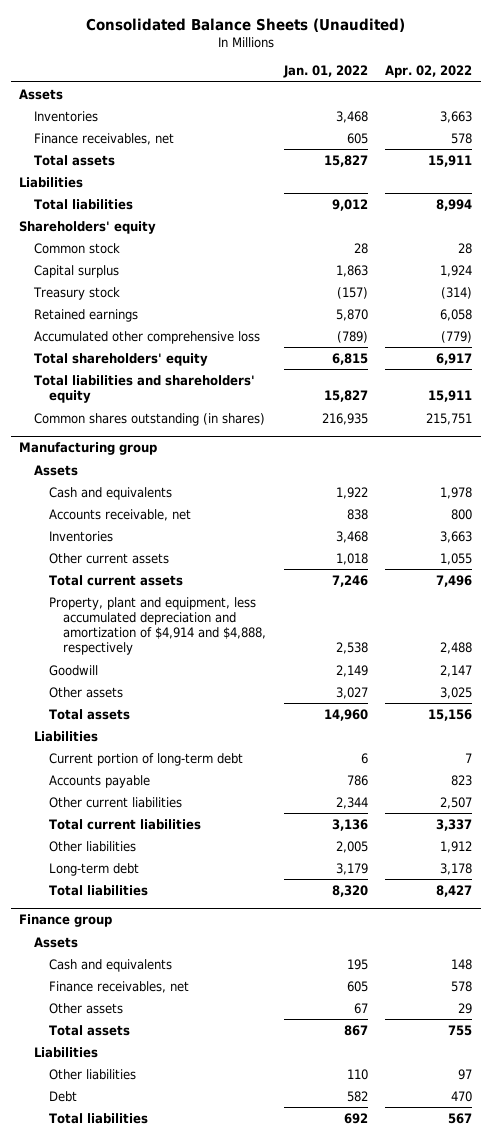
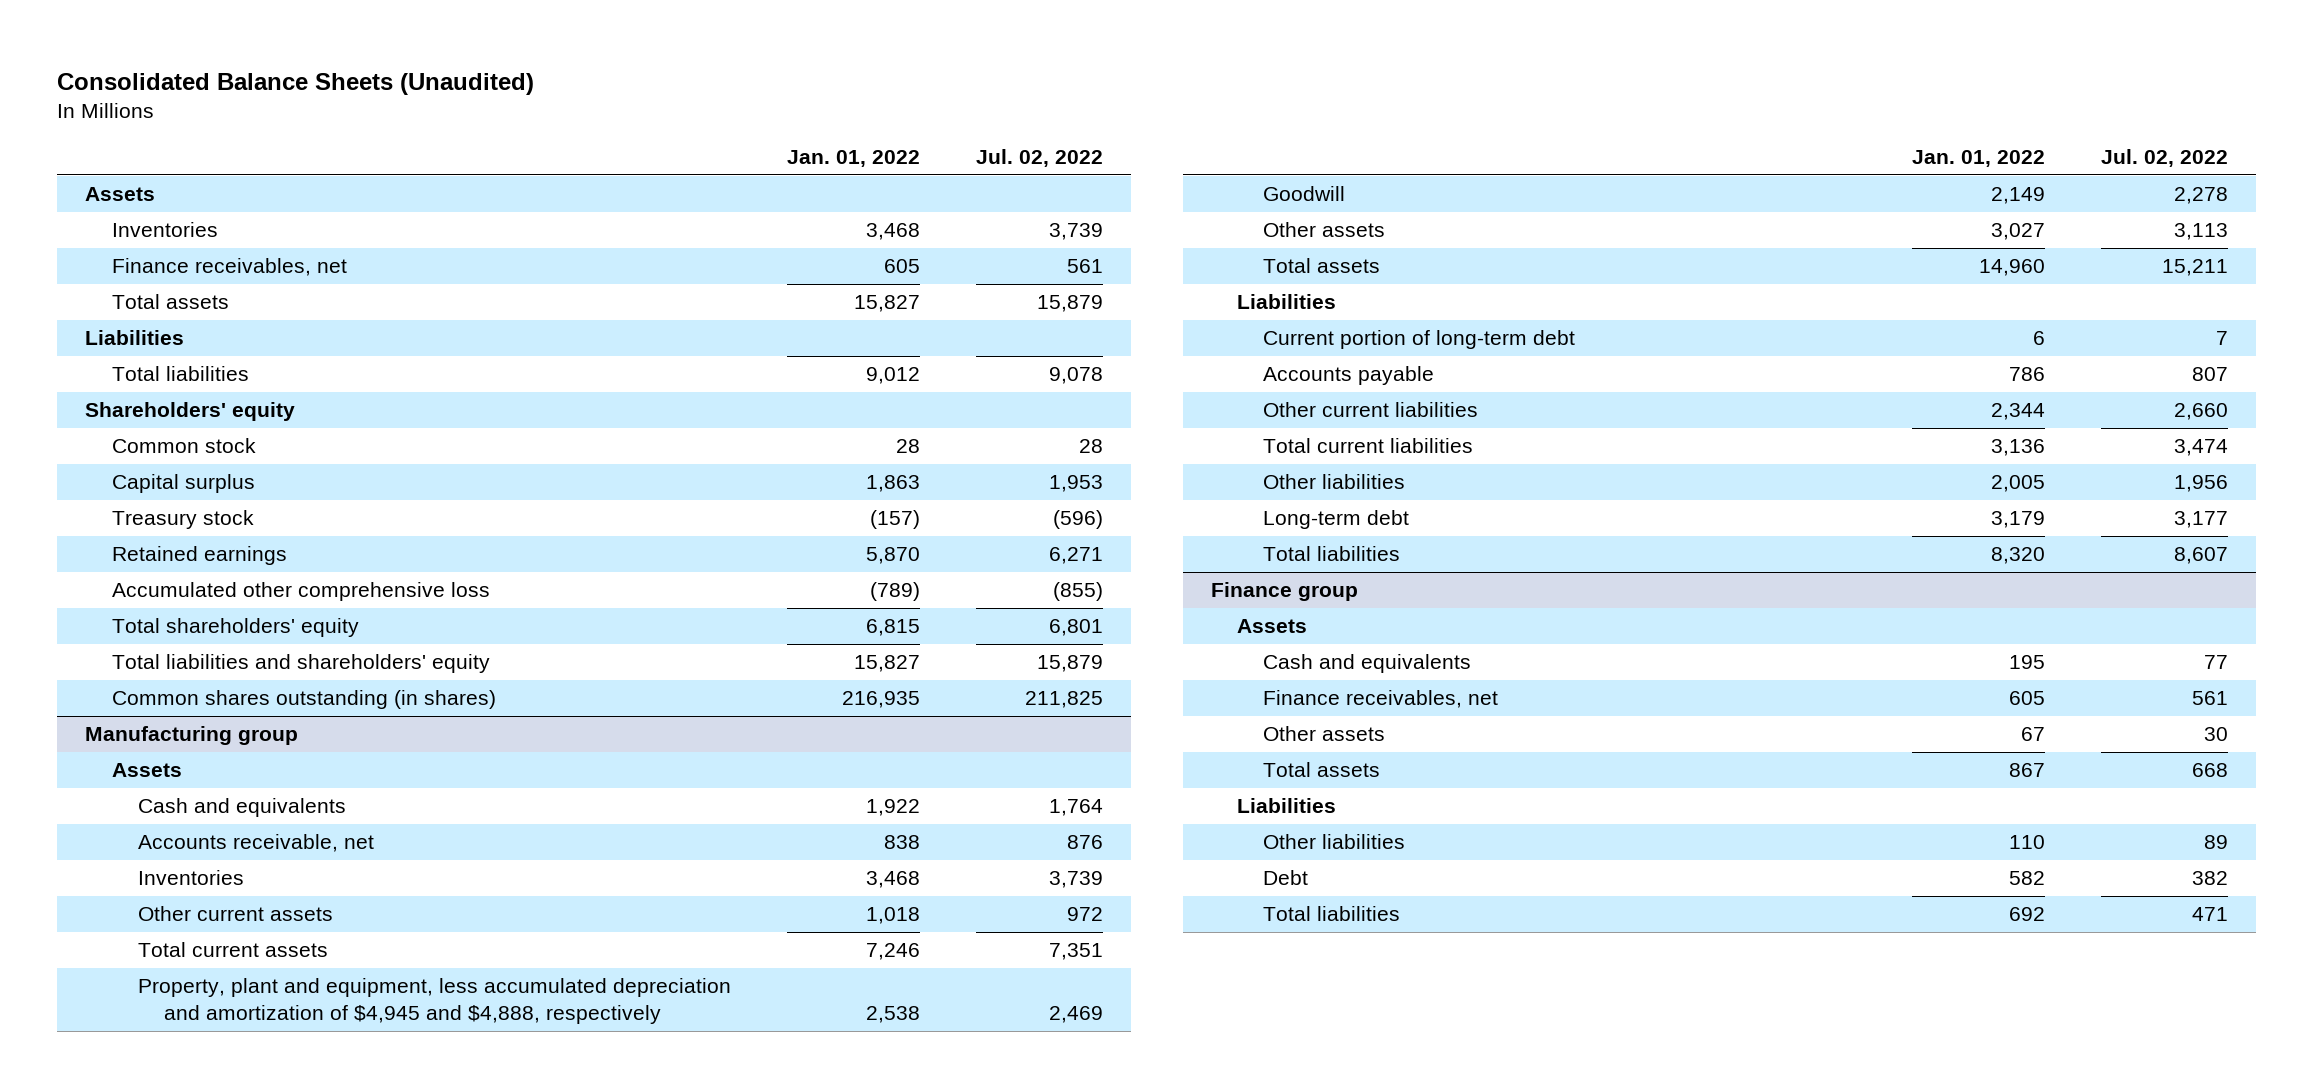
- | Jan. 01, 2022 | Apr. 02, 2022
+ | Jan. 01, 2022 | Jul. 02, 2022
@ Manufacturing group
- Property, plant and equipment, less accumulated depreciation and amortization of $4,914 and $4,888, respectively | 2,538 | 2,488
+ Property, plant and equipment, less accumulated depreciation and amortization of $4,945 and $4,888, respectively | 2,538 | 2,469

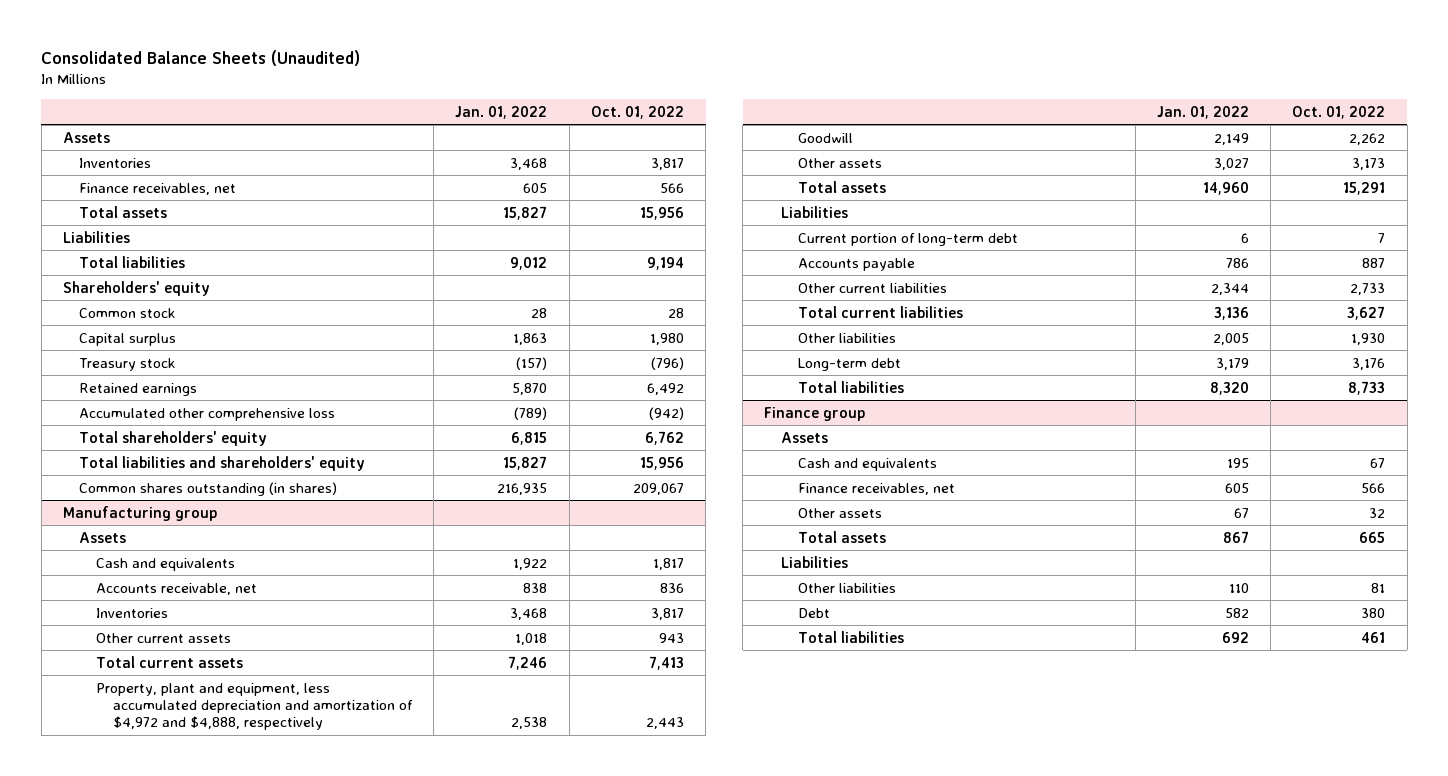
- | Jan. 01, 2022 | Jul. 02, 2022
+ | Jan. 01, 2022 | Oct. 01, 2022
@ Manufacturing group
- Property, plant and equipment, less accumulated depreciation and amortization of $4,945 and $4,888, respectively | 2,538 | 2,469
+ Property, plant and equipment, less accumulated depreciation and amortization of $4,972 and $4,888, respectively | 2,538 | 2,443

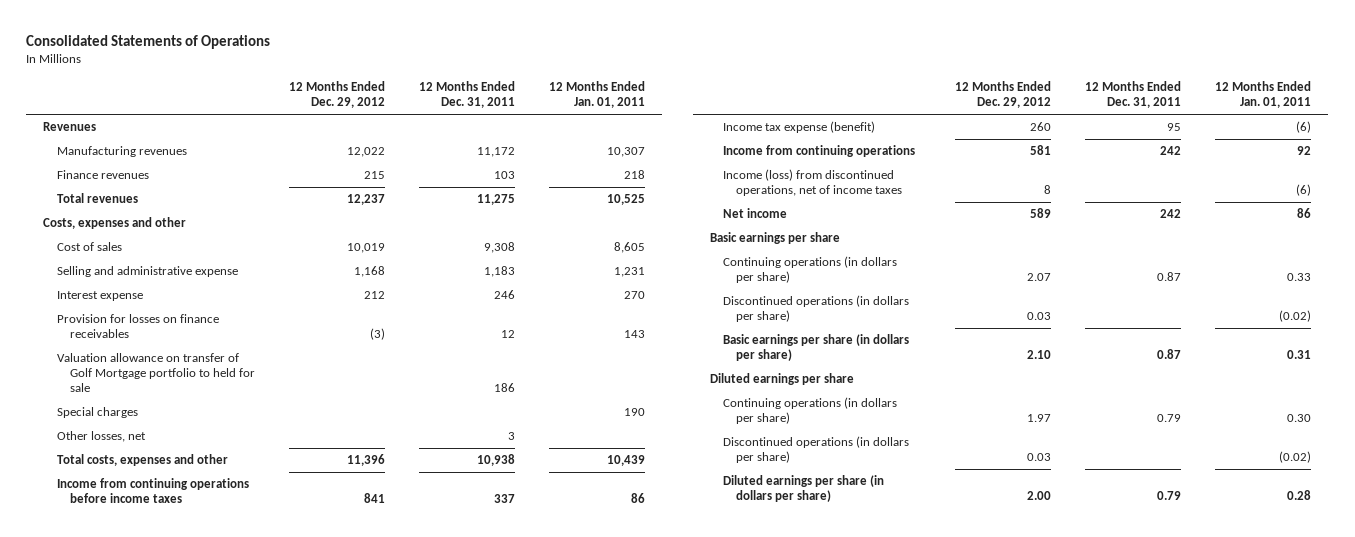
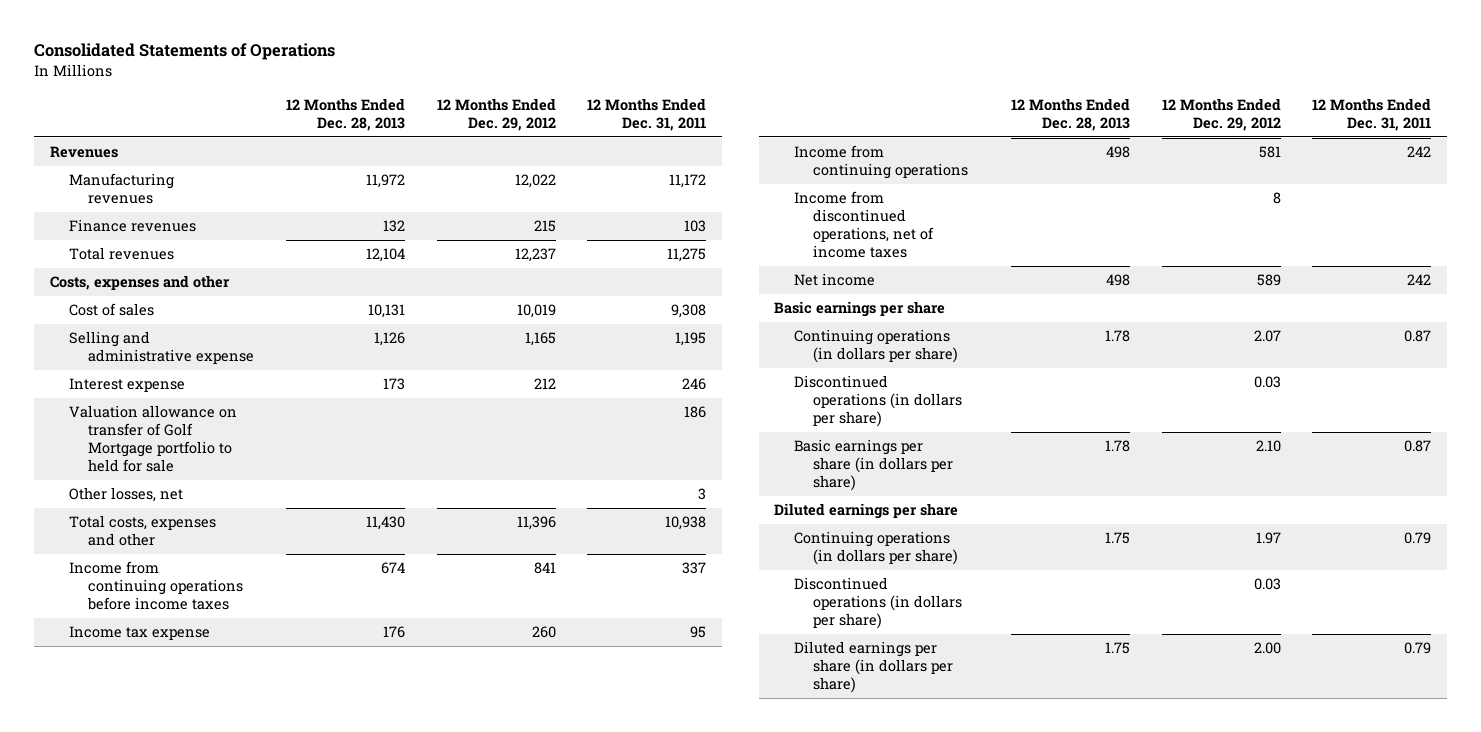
- | 12 Months Ended Dec. 29, 2012 | 12 Months Ended Dec. 31, 2011 | 12 Months Ended Jan. 01, 2011
+ | 12 Months Ended Dec. 28, 2013 | 12 Months Ended Dec. 29, 2012 | 12 Months Ended Dec. 31, 2011
- Selling and administrative expense | 1,168 | 1,183 | 1,231
+ Selling and administrative expense | 1,126 | 1,165 | 1,195
- Provision for losses on finance receivables | (3) | 12 | 143
- Special charges | | | 190
- Income tax expense (benefit) | 260 | 95 | (6)
+ Income tax expense | 176 | 260 | 95
- Income (loss) from discontinued operations, net of income taxes | 8 | | (6)
+ Income from discontinued operations, net of income taxes | | 8 |

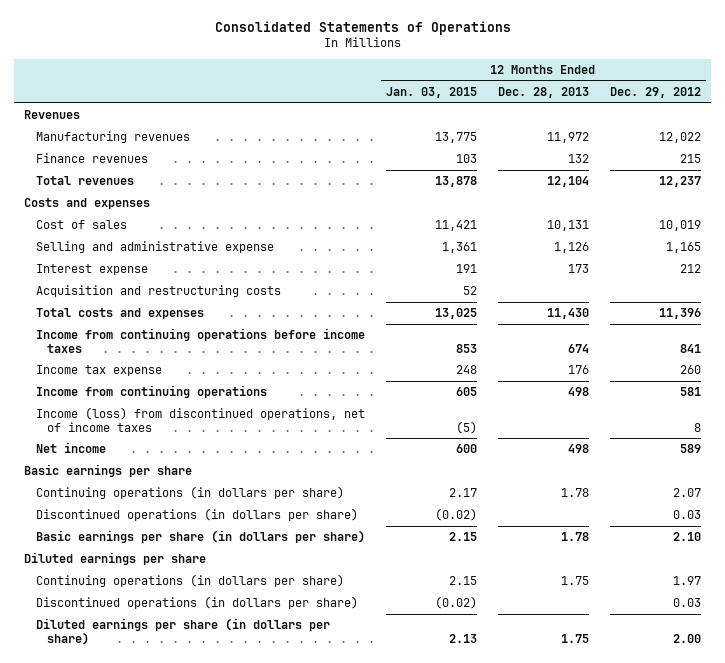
- | 12 Months Ended Dec. 28, 2013 | 12 Months Ended Dec. 29, 2012 | 12 Months Ended Dec. 31, 2011
+ | 12 Months Ended Jan. 03, 2015 | 12 Months Ended Dec. 28, 2013 | 12 Months Ended Dec. 29, 2012
- Costs, expenses and other
+ Costs and expenses
- Valuation allowance on transfer of Golf Mortgage portfolio to held for sale | | | 186
- Other losses, net | | | 3
- Total costs, expenses and other | 11,430 | 11,396 | 10,938
+ Acquisition and restructuring costs | 52 | |
+ Total costs and expenses | 13,025 | 11,430 | 11,396
- Income from discontinued operations, net of income taxes | | 8 |
+ Income (loss) from discontinued operations, net of income taxes | (5) | | 8

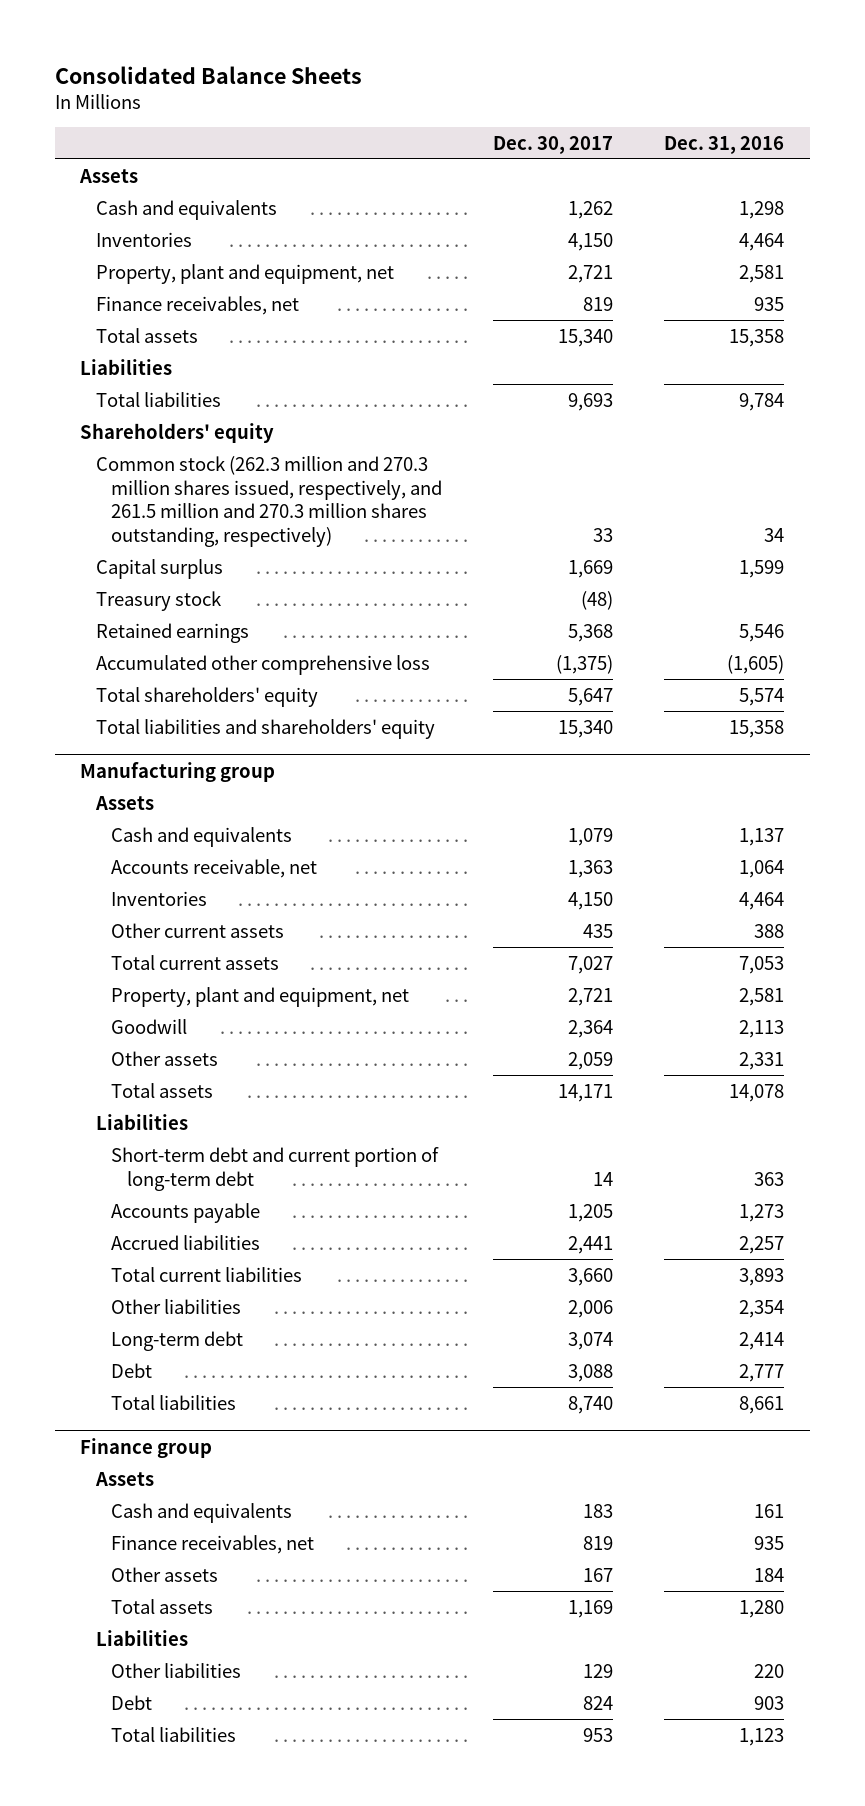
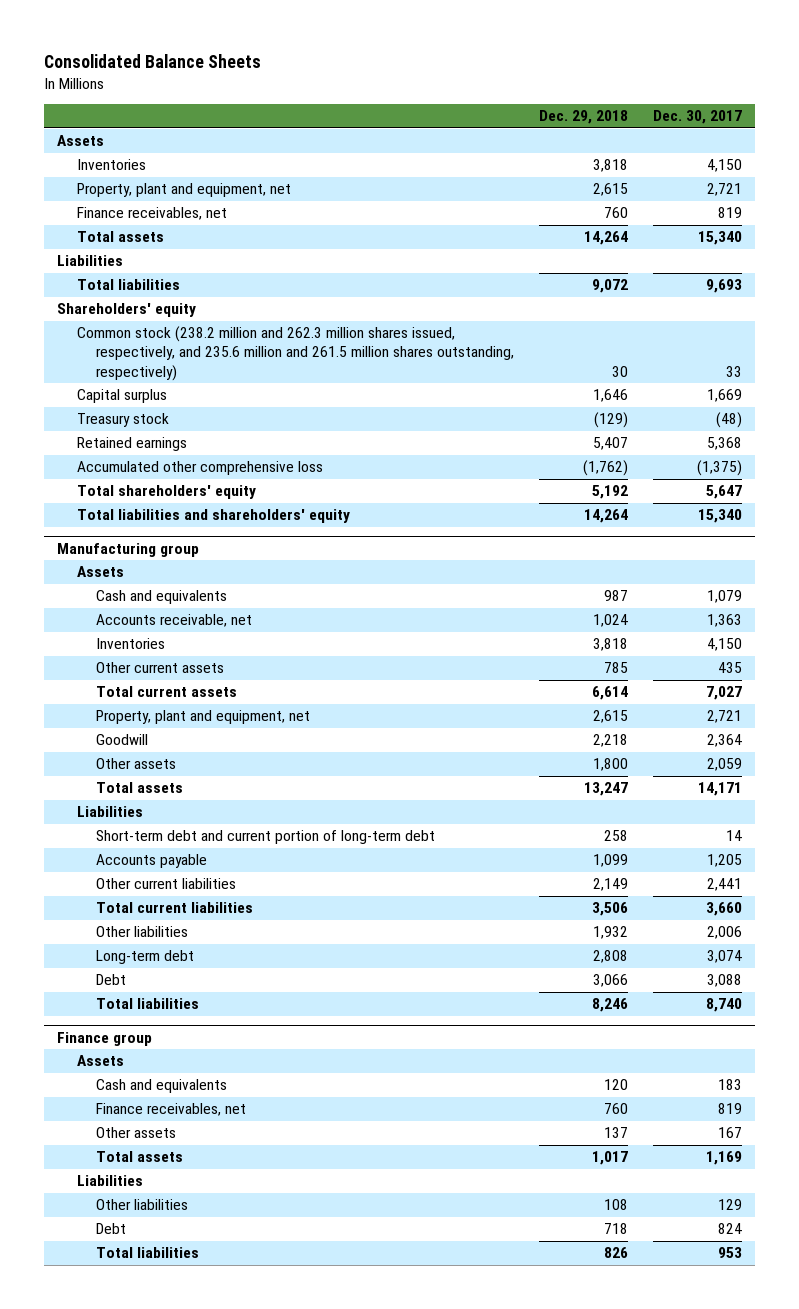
- | Dec. 30, 2017 | Dec. 31, 2016
+ | Dec. 29, 2018 | Dec. 30, 2017
- Cash and equivalents | 1,262 | 1,298
- Common stock (262.3 million and 270.3 million shares issued, respectively, and 261.5 million and 270.3 million shares outstanding, respectively) | 33 | 34
+ Common stock (238.2 million and 262.3 million shares issued, respectively, and 235.6 million and 261.5 million shares outstanding, respectively) | 30 | 33
@ Manufacturing group
- Accrued liabilities | 2,441 | 2,257
+ Other current liabilities | 2,149 | 2,441

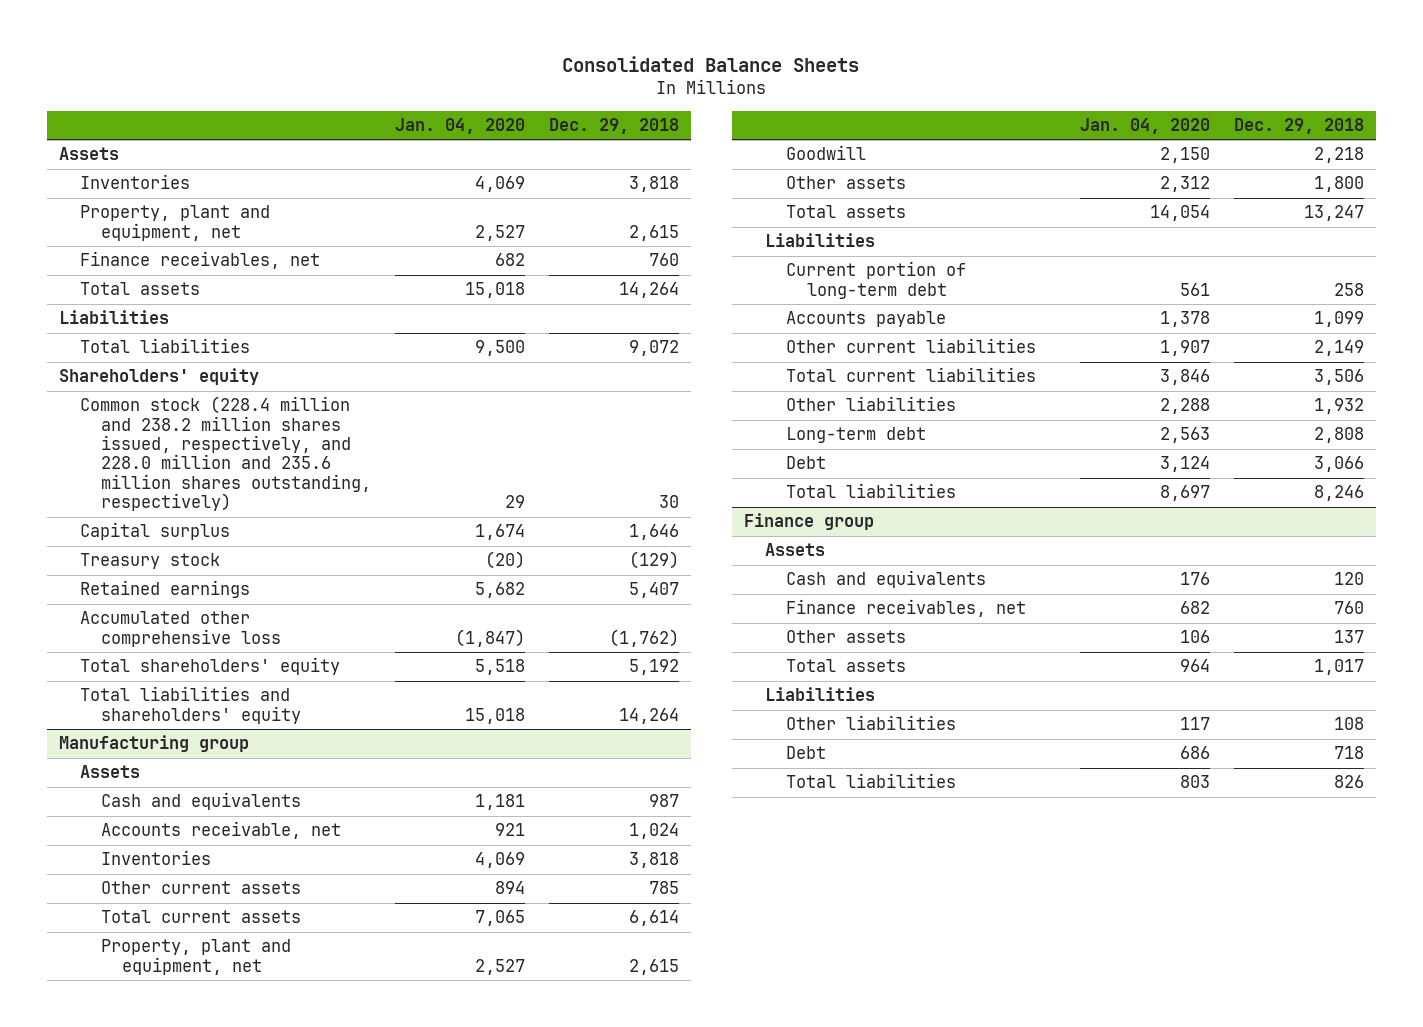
- | Dec. 29, 2018 | Dec. 30, 2017
+ | Jan. 04, 2020 | Dec. 29, 2018
- Common stock (238.2 million and 262.3 million shares issued, respectively, and 235.6 million and 261.5 million shares outstanding, respectively) | 30 | 33
+ Common stock (228.4 million and 238.2 million shares issued, respectively, and 228.0 million and 235.6 million shares outstanding, respectively) | 29 | 30
@ Manufacturing group
- Short-term debt and current portion of long-term debt | 258 | 14
+ Current portion of long-term debt | 561 | 258

